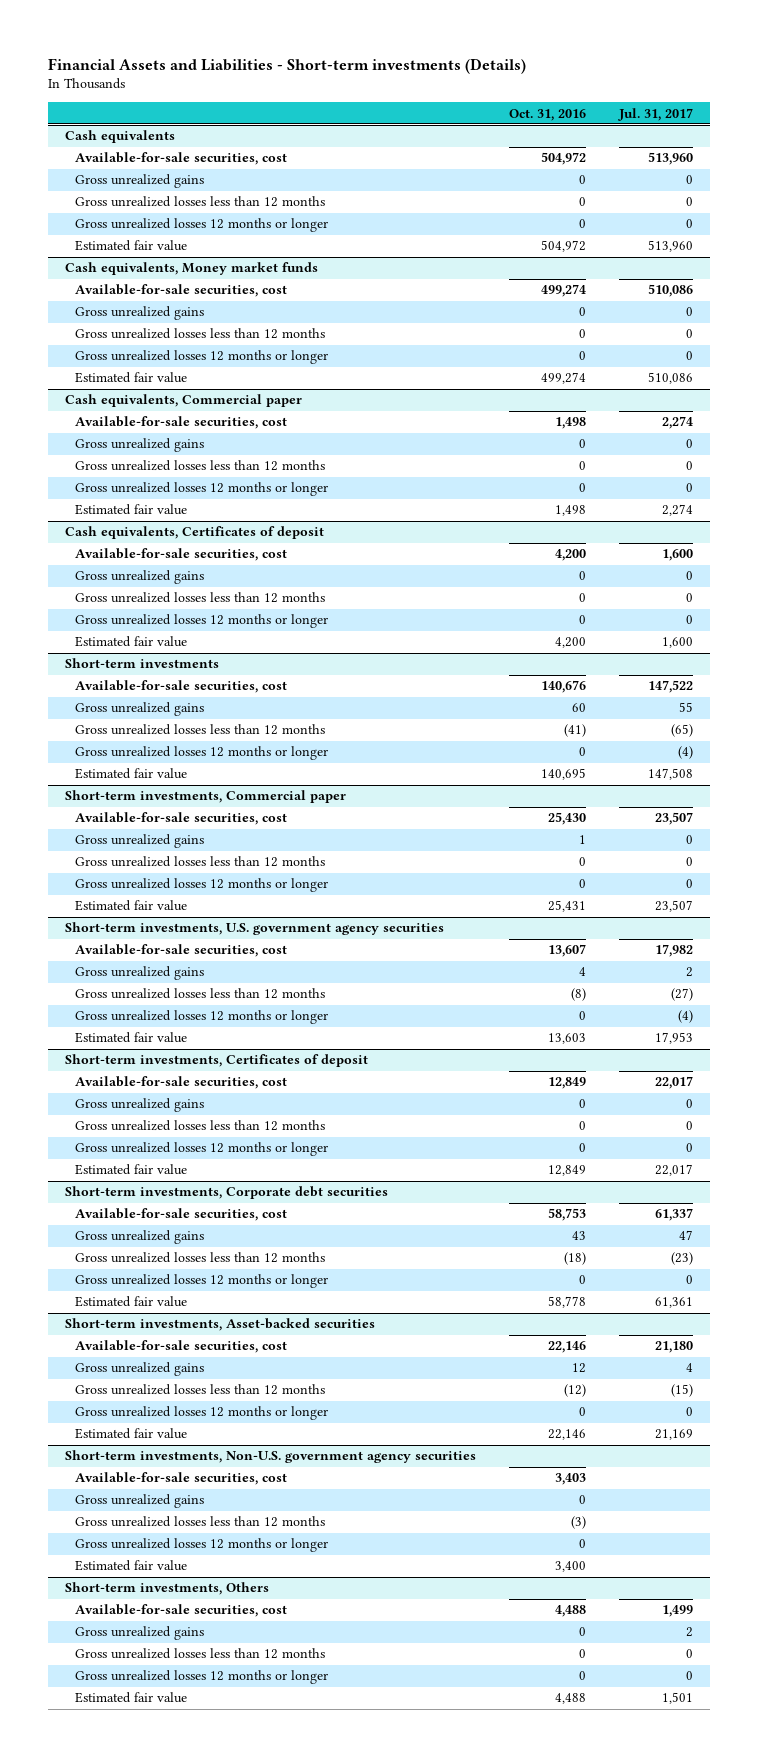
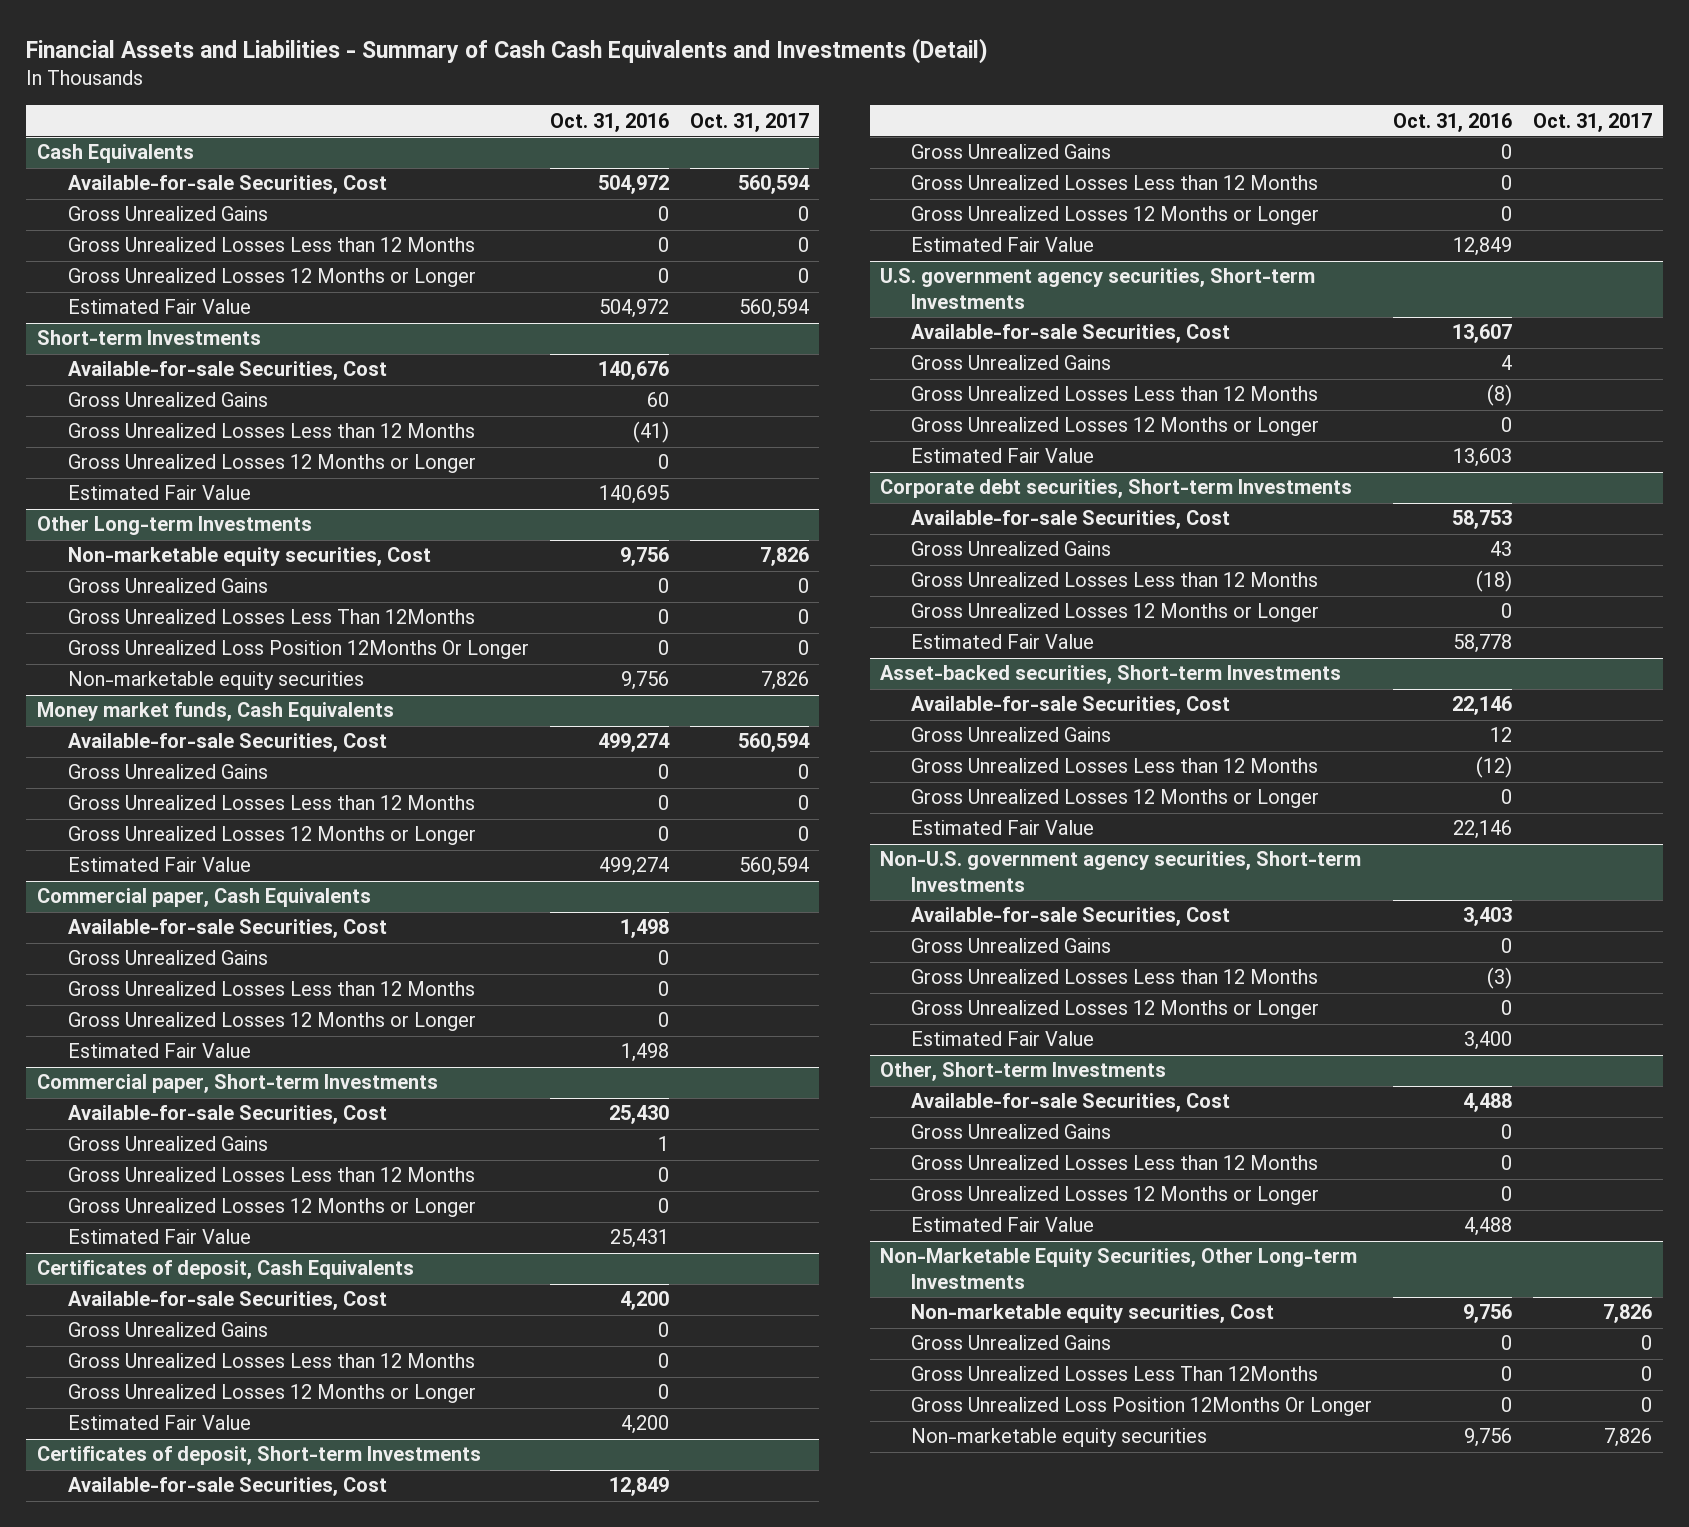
- Financial Assets and Liabilities - Short-term investments (Details)
+ Financial Assets and Liabilities - Summary of Cash Cash Equivalents and Investments (Detail)
- | Oct. 31, 2016 | Jul. 31, 2017
+ | Oct. 31, 2016 | Oct. 31, 2017
- Cash equivalents
- Available-for-sale securities, cost | 504,972 | 513,960
- Gross unrealized gains | 0 | 0
- Gross unrealized losses less than 12 months | 0 | 0
- Gross unrealized losses 12 months or longer | 0 | 0
- Estimated fair value | 504,972 | 513,960
- Cash equivalents, Money market funds
- Available-for-sale securities, cost | 499,274 | 510,086
- Gross unrealized gains | 0 | 0
- Gross unrealized losses less than 12 months | 0 | 0
- Gross unrealized losses 12 months or longer | 0 | 0
- Estimated fair value | 499,274 | 510,086
- Cash equivalents, Commercial paper
- Available-for-sale securities, cost | 1,498 | 2,274
- Gross unrealized gains | 0 | 0
- Gross unrealized losses less than 12 months | 0 | 0
- Gross unrealized losses 12 months or longer | 0 | 0
- Estimated fair value | 1,498 | 2,274
- Cash equivalents, Certificates of deposit
- Available-for-sale securities, cost | 4,200 | 1,600
- Gross unrealized gains | 0 | 0
- Gross unrealized losses less than 12 months | 0 | 0
- Gross unrealized losses 12 months or longer | 0 | 0
- Estimated fair value | 4,200 | 1,600
- Short-term investments
- Available-for-sale securities, cost | 140,676 | 147,522
- Gross unrealized gains | 60 | 55
- Gross unrealized losses less than 12 months | (41) | (65)
- Gross unrealized losses 12 months or longer | 0 | (4)
- Estimated fair value | 140,695 | 147,508
- Short-term investments, Commercial paper
- Available-for-sale securities, cost | 25,430 | 23,507
- Gross unrealized gains | 1 | 0
- Gross unrealized losses less than 12 months | 0 | 0
- Gross unrealized losses 12 months or longer | 0 | 0
- Estimated fair value | 25,431 | 23,507
- Short-term investments, U.S. government agency securities
- Available-for-sale securities, cost | 13,607 | 17,982
- Gross unrealized gains | 4 | 2
- Gross unrealized losses less than 12 months | (8) | (27)
- Gross unrealized losses 12 months or longer | 0 | (4)
- Estimated fair value | 13,603 | 17,953
- Short-term investments, Certificates of deposit
- Available-for-sale securities, cost | 12,849 | 22,017
- Gross unrealized gains | 0 | 0
- Gross unrealized losses less than 12 months | 0 | 0
- Gross unrealized losses 12 months or longer | 0 | 0
- Estimated fair value | 12,849 | 22,017
- Short-term investments, Corporate debt securities
- Available-for-sale securities, cost | 58,753 | 61,337
- Gross unrealized gains | 43 | 47
- Gross unrealized losses less than 12 months | (18) | (23)
- Gross unrealized losses 12 months or longer | 0 | 0
- Estimated fair value | 58,778 | 61,361
- Short-term investments, Asset-backed securities
- Available-for-sale securities, cost | 22,146 | 21,180
- Gross unrealized gains | 12 | 4
- Gross unrealized losses less than 12 months | (12) | (15)
- Gross unrealized losses 12 months or longer | 0 | 0
- Estimated fair value | 22,146 | 21,169
- Short-term investments, Non-U.S. government agency securities
- Available-for-sale securities, cost | 3,403 |
- Gross unrealized gains | 0 |
- Gross unrealized losses less than 12 months | (3) |
- Gross unrealized losses 12 months or longer | 0 |
- Estimated fair value | 3,400 |
- Short-term investments, Others
- Available-for-sale securities, cost | 4,488 | 1,499
- Gross unrealized gains | 0 | 2
- Gross unrealized losses less than 12 months | 0 | 0
- Gross unrealized losses 12 months or longer | 0 | 0
- Estimated fair value | 4,488 | 1,501
+ Cash Equivalents
+ Available-for-sale Securities, Cost | 504,972 | 560,594
+ Gross Unrealized Gains | 0 | 0
+ Gross Unrealized Losses Less than 12 Months | 0 | 0
+ Gross Unrealized Losses 12 Months or Longer | 0 | 0
+ Estimated Fair Value | 504,972 | 560,594
+ Short-term Investments
+ Available-for-sale Securities, Cost | 140,676 |
+ Gross Unrealized Gains | 60 |
+ Gross Unrealized Losses Less than 12 Months | (41) |
+ Gross Unrealized Losses 12 Months or Longer | 0 |
+ Estimated Fair Value | 140,695 |
+ Other Long-term Investments
+ Non-marketable equity securities, Cost | 9,756 | 7,826
+ Gross Unrealized Gains | 0 | 0
+ Gross Unrealized Losses Less Than 12Months | 0 | 0
+ Gross Unrealized Loss Position 12Months Or Longer | 0 | 0
+ Non-marketable equity securities | 9,756 | 7,826
+ Money market funds, Cash Equivalents
+ Available-for-sale Securities, Cost | 499,274 | 560,594
+ Gross Unrealized Gains | 0 | 0
+ Gross Unrealized Losses Less than 12 Months | 0 | 0
+ Gross Unrealized Losses 12 Months or Longer | 0 | 0
+ Estimated Fair Value | 499,274 | 560,594
+ Commercial paper, Cash Equivalents
+ Available-for-sale Securities, Cost | 1,498 |
+ Gross Unrealized Gains | 0 |
+ Gross Unrealized Losses Less than 12 Months | 0 |
+ Gross Unrealized Losses 12 Months or Longer | 0 |
+ Estimated Fair Value | 1,498 |
+ Commercial paper, Short-term Investments
+ Available-for-sale Securities, Cost | 25,430 |
+ Gross Unrealized Gains | 1 |
+ Gross Unrealized Losses Less than 12 Months | 0 |
+ Gross Unrealized Losses 12 Months or Longer | 0 |
+ Estimated Fair Value | 25,431 |
+ Certificates of deposit, Cash Equivalents
+ Available-for-sale Securities, Cost | 4,200 |
+ Gross Unrealized Gains | 0 |
+ Gross Unrealized Losses Less than 12 Months | 0 |
+ Gross Unrealized Losses 12 Months or Longer | 0 |
+ Estimated Fair Value | 4,200 |
+ Certificates of deposit, Short-term Investments
+ Available-for-sale Securities, Cost | 12,849 |
+ Gross Unrealized Gains | 0 |
+ Gross Unrealized Losses Less than 12 Months | 0 |
+ Gross Unrealized Losses 12 Months or Longer | 0 |
+ Estimated Fair Value | 12,849 |
+ U.S. government agency securities, Short-term Investments
+ Available-for-sale Securities, Cost | 13,607 |
+ Gross Unrealized Gains | 4 |
+ Gross Unrealized Losses Less than 12 Months | (8) |
+ Gross Unrealized Losses 12 Months or Longer | 0 |
+ Estimated Fair Value | 13,603 |
+ Corporate debt securities, Short-term Investments
+ Available-for-sale Securities, Cost | 58,753 |
+ Gross Unrealized Gains | 43 |
+ Gross Unrealized Losses Less than 12 Months | (18) |
+ Gross Unrealized Losses 12 Months or Longer | 0 |
+ Estimated Fair Value | 58,778 |
+ Asset-backed securities, Short-term Investments
+ Available-for-sale Securities, Cost | 22,146 |
+ Gross Unrealized Gains | 12 |
+ Gross Unrealized Losses Less than 12 Months | (12) |
+ Gross Unrealized Losses 12 Months or Longer | 0 |
+ Estimated Fair Value | 22,146 |
+ Non-U.S. government agency securities, Short-term Investments
+ Available-for-sale Securities, Cost | 3,403 |
+ Gross Unrealized Gains | 0 |
+ Gross Unrealized Losses Less than 12 Months | (3) |
+ Gross Unrealized Losses 12 Months or Longer | 0 |
+ Estimated Fair Value | 3,400 |
+ Other, Short-term Investments
+ Available-for-sale Securities, Cost | 4,488 |
+ Gross Unrealized Gains | 0 |
+ Gross Unrealized Losses Less than 12 Months | 0 |
+ Gross Unrealized Losses 12 Months or Longer | 0 |
+ Estimated Fair Value | 4,488 |
+ Non-Marketable Equity Securities, Other Long-term Investments
+ Non-marketable equity securities, Cost | 9,756 | 7,826
+ Gross Unrealized Gains | 0 | 0
+ Gross Unrealized Losses Less Than 12Months | 0 | 0
+ Gross Unrealized Loss Position 12Months Or Longer | 0 | 0
+ Non-marketable equity securities | 9,756 | 7,826

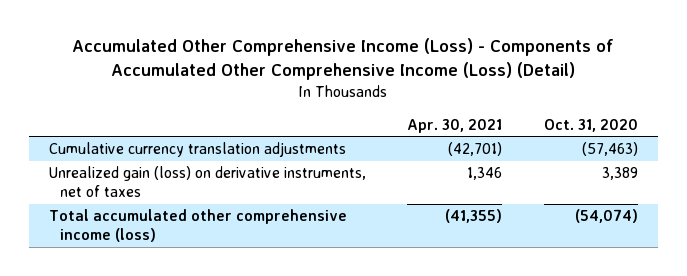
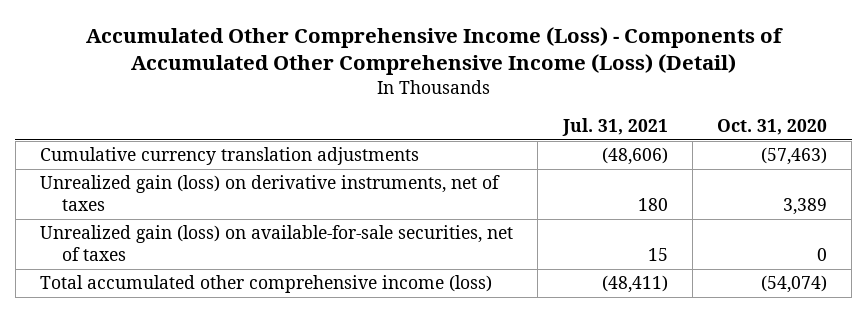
- | Apr. 30, 2021 | Oct. 31, 2020
+ | Jul. 31, 2021 | Oct. 31, 2020
+ Unrealized gain (loss) on available-for-sale securities, net of taxes | 15 | 0

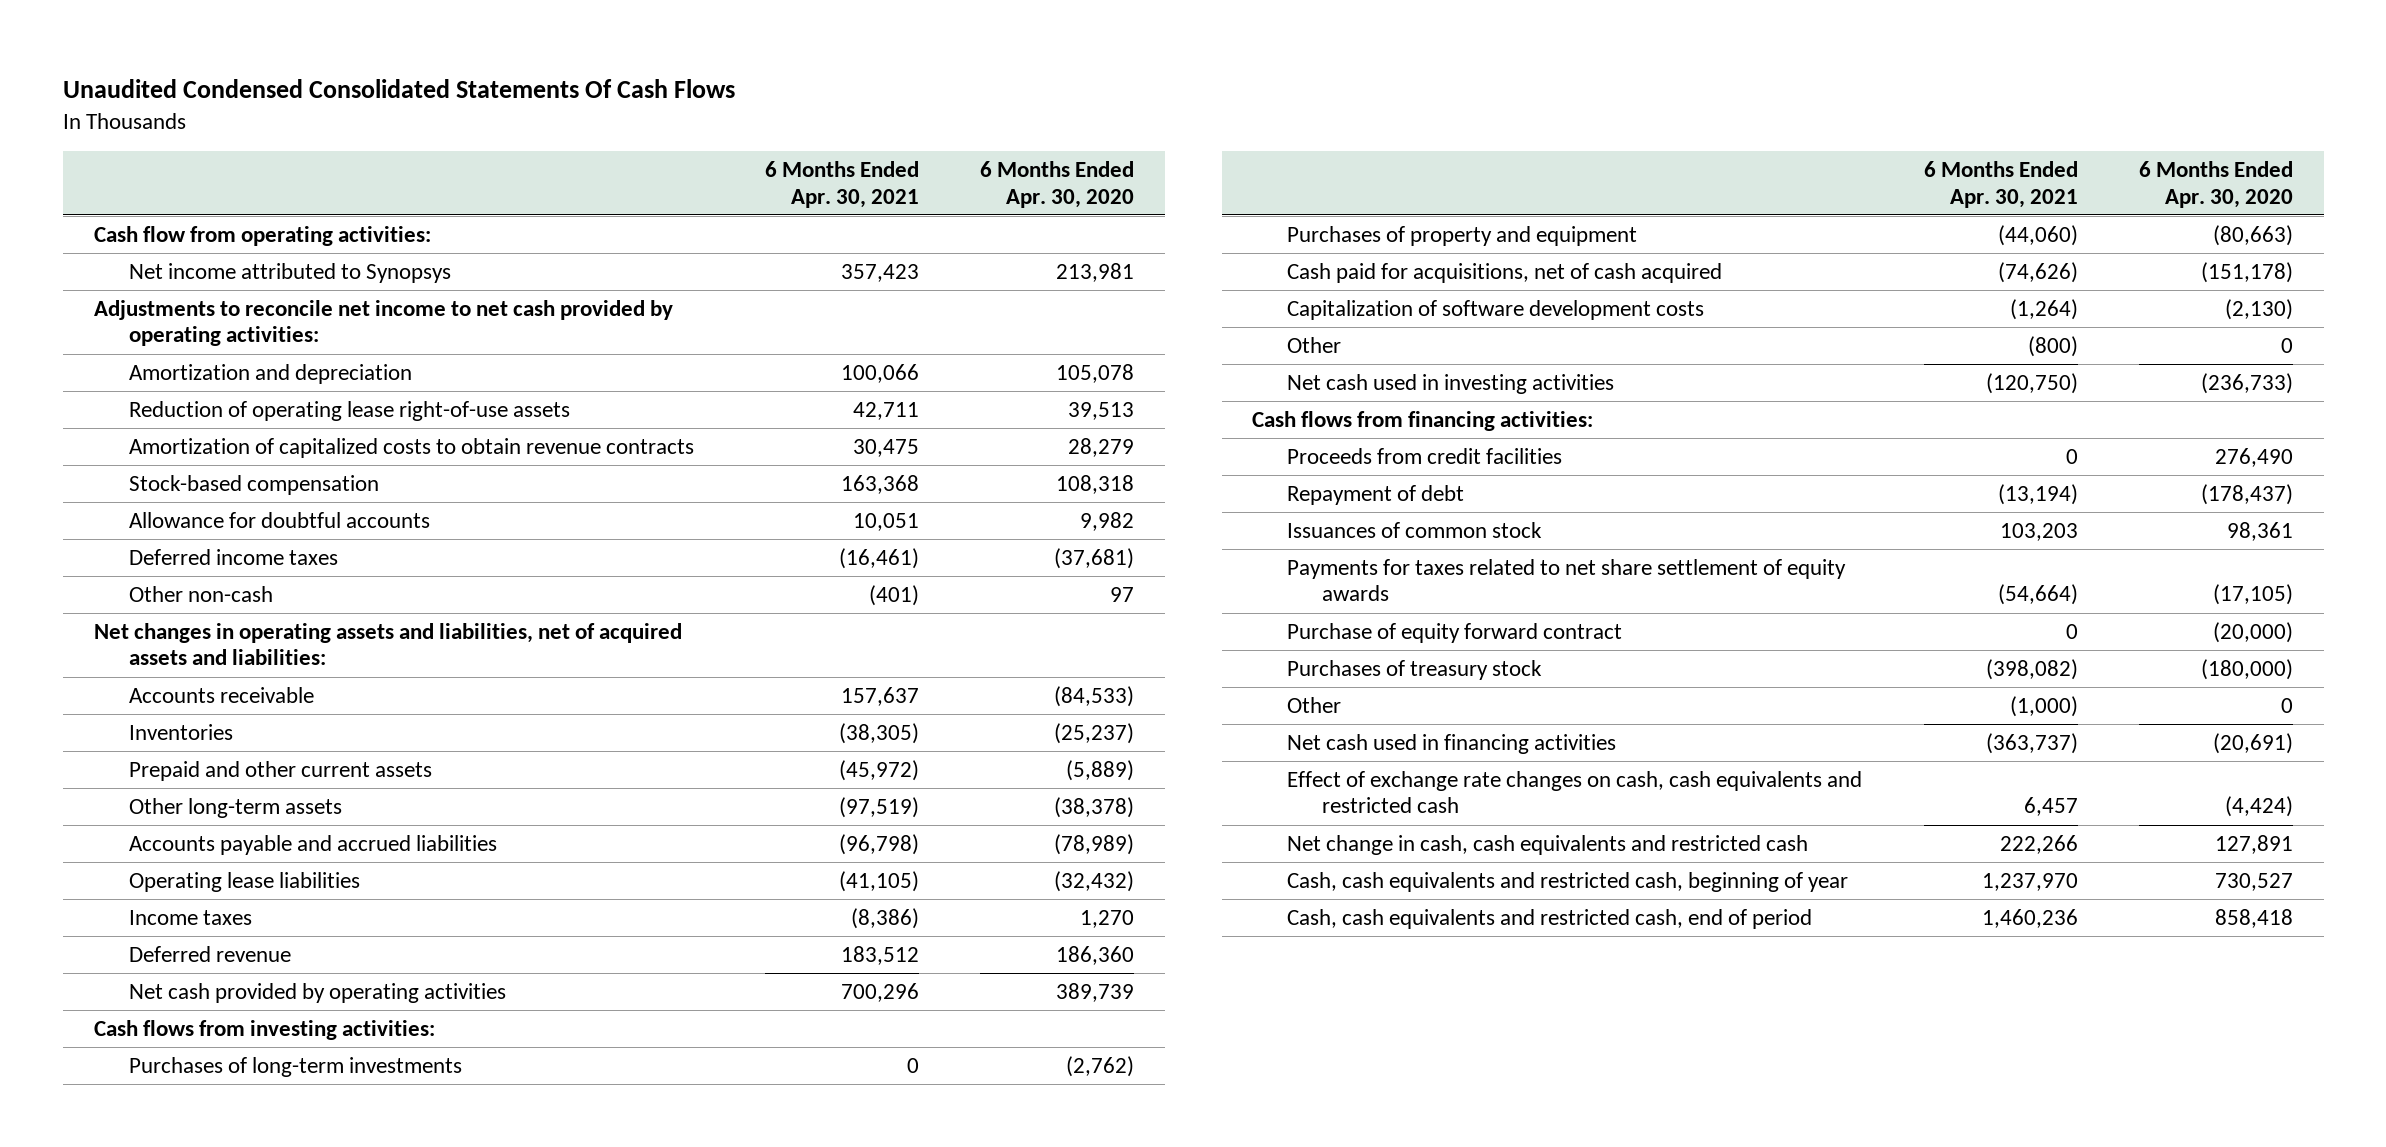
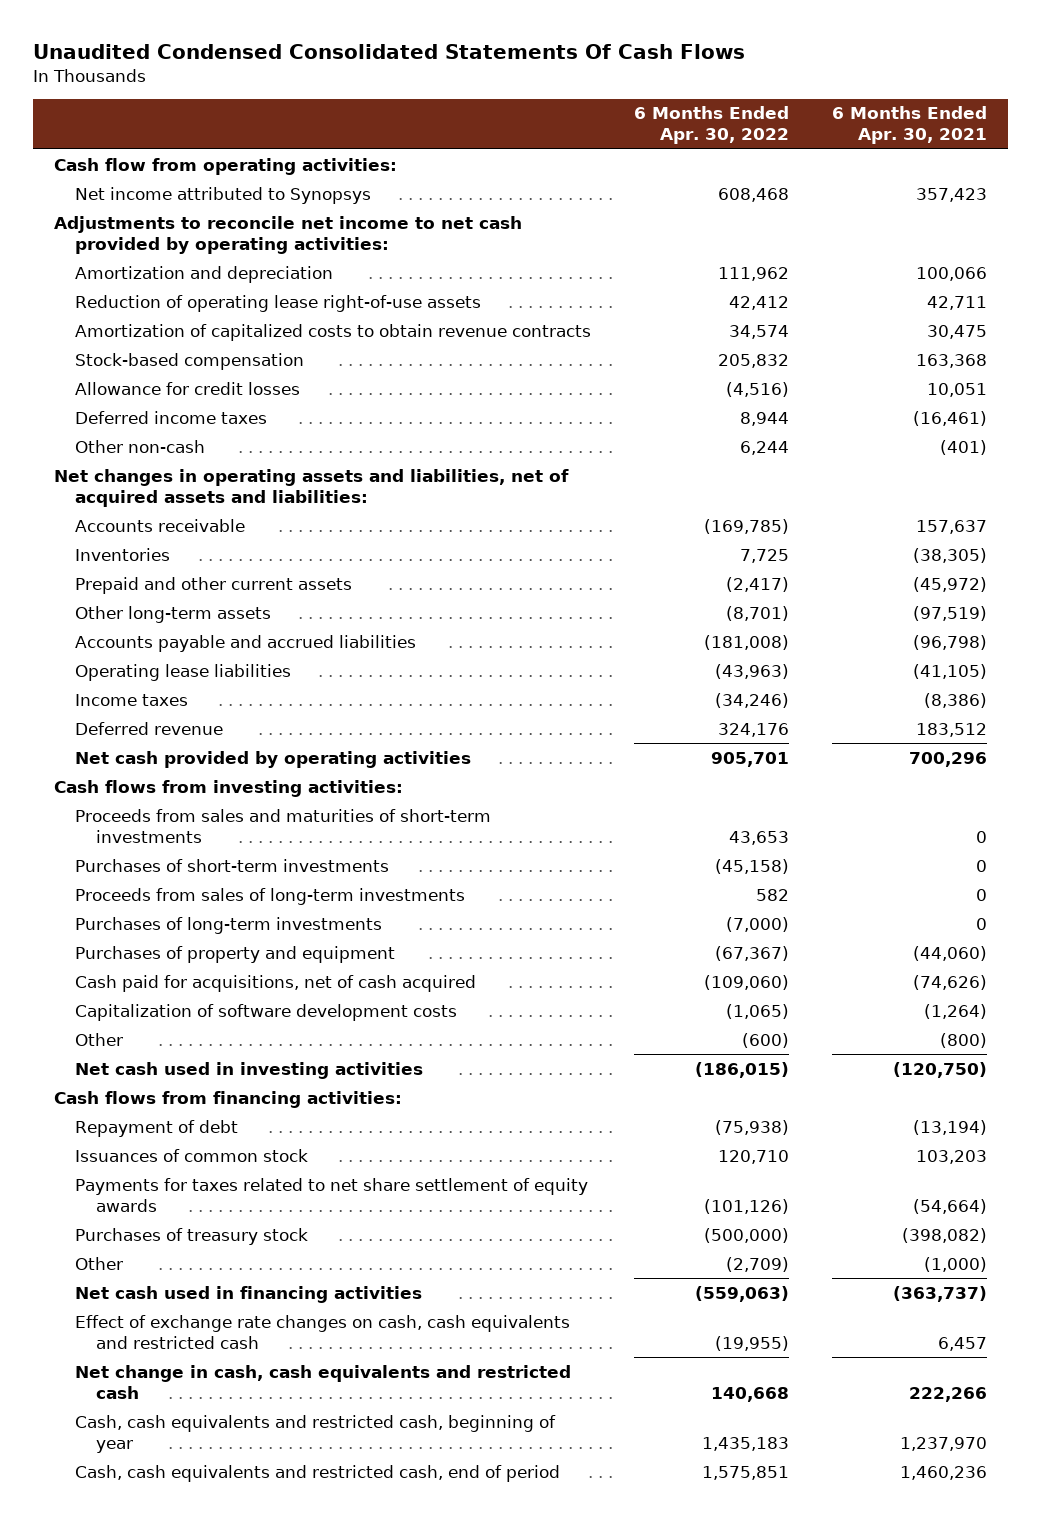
- | 6 Months Ended Apr. 30, 2021 | 6 Months Ended Apr. 30, 2020
+ | 6 Months Ended Apr. 30, 2022 | 6 Months Ended Apr. 30, 2021
- Allowance for doubtful accounts | 10,051 | 9,982
+ Allowance for credit losses | (4,516) | 10,051
+ Proceeds from sales and maturities of short-term investments | 43,653 | 0
+ Purchases of short-term investments | (45,158) | 0
+ Proceeds from sales of long-term investments | 582 | 0
- Proceeds from credit facilities | 0 | 276,490
- Purchase of equity forward contract | 0 | (20,000)

